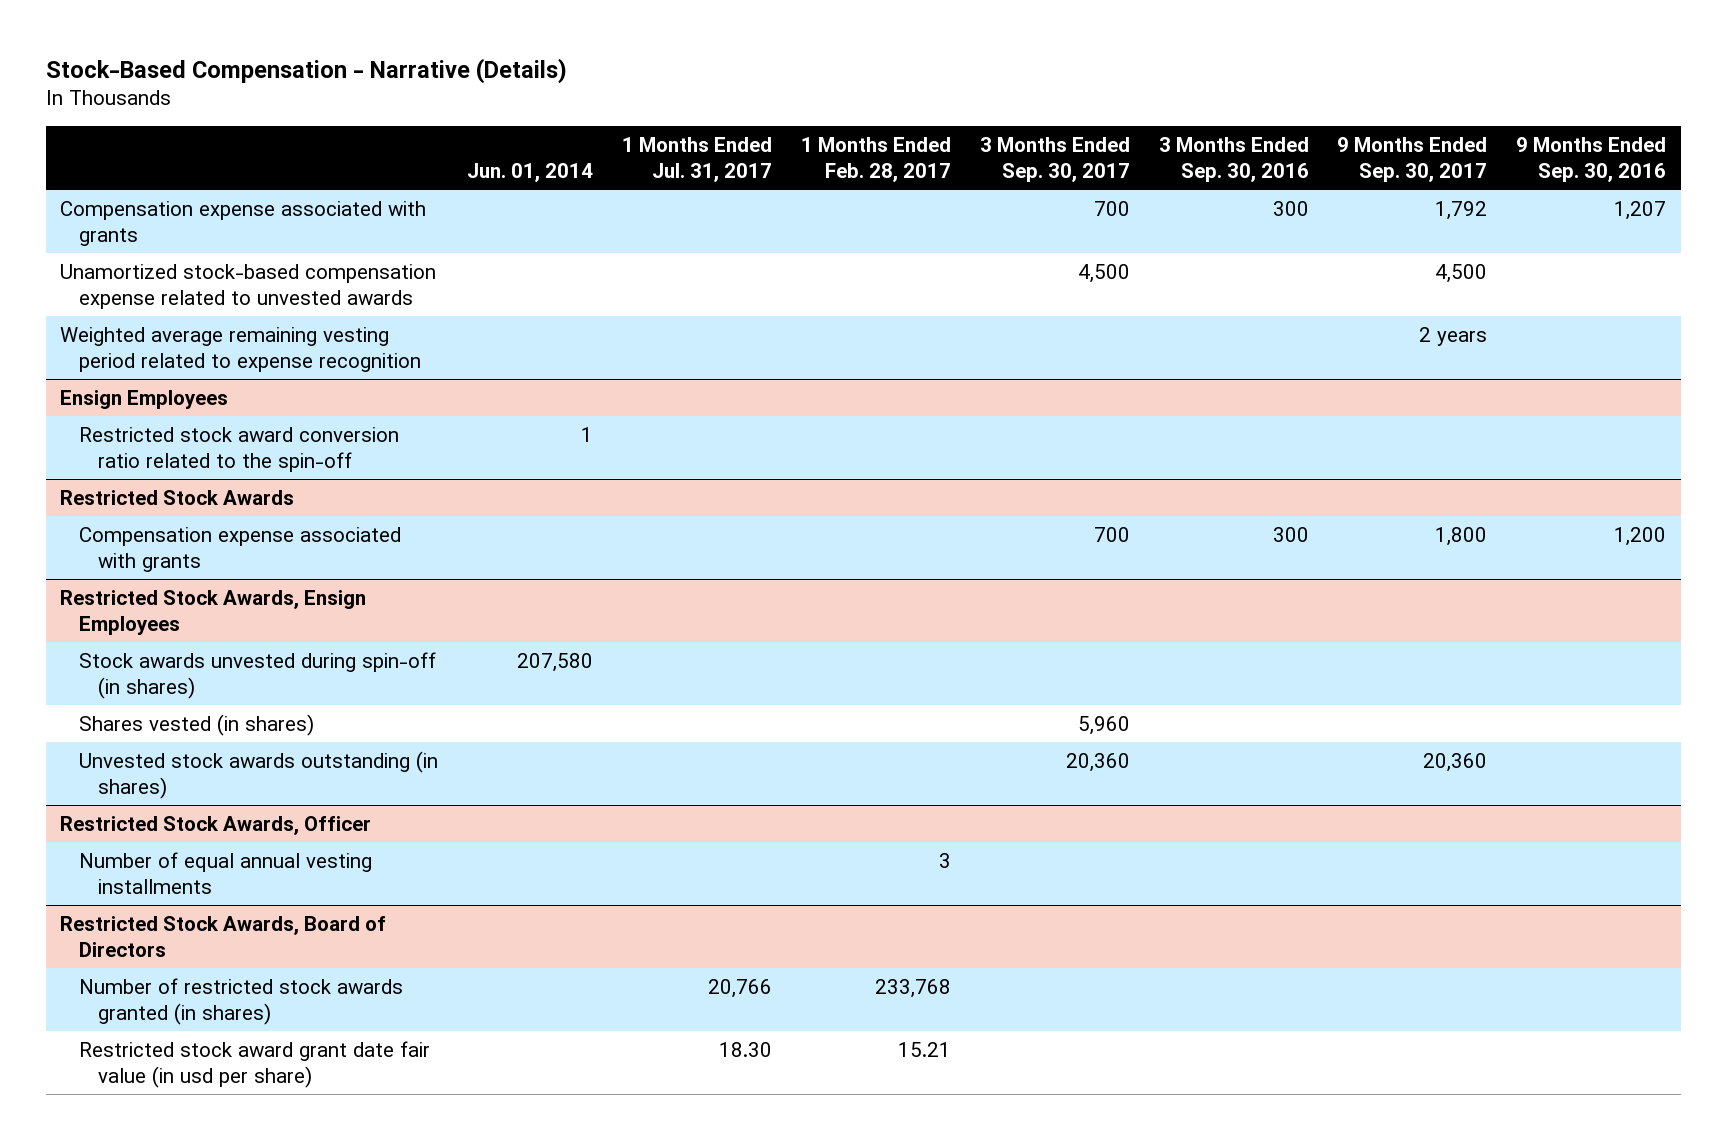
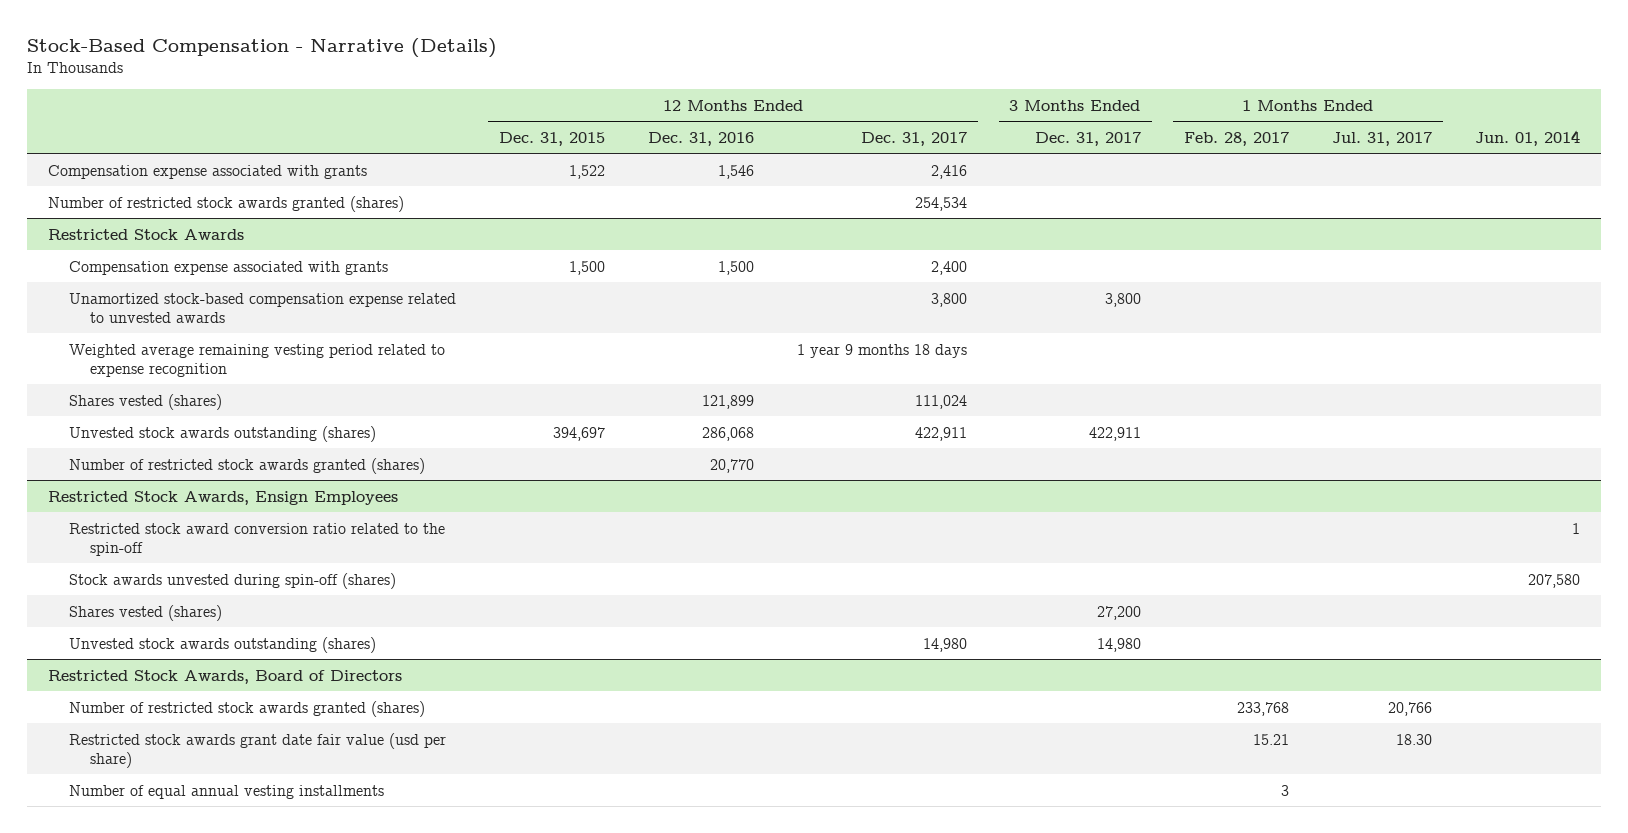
- | Jun. 01, 2014 | 1 Months Ended Jul. 31, 2017 | 1 Months Ended Feb. 28, 2017 | 3 Months Ended Sep. 30, 2017 | 3 Months Ended Sep. 30, 2016 | 9 Months Ended Sep. 30, 2017 | 9 Months Ended Sep. 30, 2016
+ | 12 Months Ended Dec. 31, 2015 | 12 Months Ended Dec. 31, 2016 | 12 Months Ended Dec. 31, 2017 | 3 Months Ended Dec. 31, 2017 | 1 Months Ended Feb. 28, 2017 | 1 Months Ended Jul. 31, 2017 | Jun. 01, 2014
- Unamortized stock-based compensation expense related to unvested awards | | | | 4,500 | | 4,500 |
- Weighted average remaining vesting period related to expense recognition | | | | | | 2 years |
- Ensign Employees
- Restricted stock award conversion ratio related to the spin-off | 1 | | | | | |
+ Number of restricted stock awards granted (shares) | | | 254,534 | | | |
@ Restricted Stock Awards
+ Unamortized stock-based compensation expense related to unvested awards | | | 3,800 | 3,800 | | |
+ Weighted average remaining vesting period related to expense recognition | | | 1 year 9 months 18 days | | | |
+ Shares vested (shares) | | 121,899 | 111,024 | | | |
+ Unvested stock awards outstanding (shares) | 394,697 | 286,068 | 422,911 | 422,911 | | |
+ Number of restricted stock awards granted (shares) | | 20,770 | | | | |
@ Restricted Stock Awards, Ensign Employees
- Stock awards unvested during spin-off (in shares) | 207,580 | | | | | |
- Shares vested (in shares) | | | | 5,960 | | |
- Unvested stock awards outstanding (in shares) | | | | 20,360 | | 20,360 |
- Restricted Stock Awards, Officer
- Number of equal annual vesting installments | | | 3 | | | |
@ Restricted Stock Awards, Ensign Employees
+ Restricted stock award conversion ratio related to the spin-off | | | | | | | 1
+ Stock awards unvested during spin-off (shares) | | | | | | | 207,580
+ Shares vested (shares) | | | | 27,200 | | |
+ Unvested stock awards outstanding (shares) | | | 14,980 | 14,980 | | |
@ Restricted Stock Awards, Board of Directors
- Number of restricted stock awards granted (in shares) | | 20,766 | 233,768 | | | |
- Restricted stock award grant date fair value (in usd per share) | | 18.30 | 15.21 | | | |
+ Number of restricted stock awards granted (shares) | | | | | 233,768 | 20,766 |
+ Restricted stock awards grant date fair value (usd per share) | | | | | 15.21 | 18.30 |
+ Number of equal annual vesting installments | | | | | 3 | |

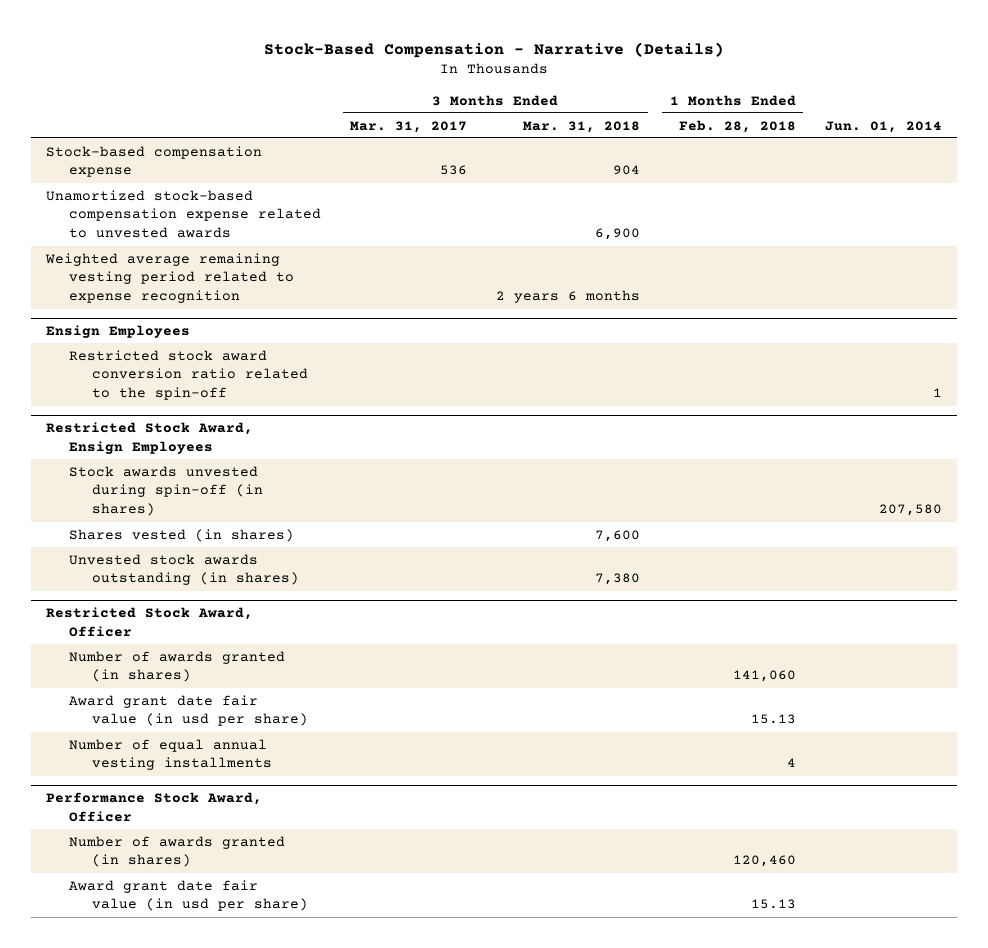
- | 12 Months Ended Dec. 31, 2015 | 12 Months Ended Dec. 31, 2016 | 12 Months Ended Dec. 31, 2017 | 3 Months Ended Dec. 31, 2017 | 1 Months Ended Feb. 28, 2017 | 1 Months Ended Jul. 31, 2017 | Jun. 01, 2014
+ | 3 Months Ended Mar. 31, 2017 | 3 Months Ended Mar. 31, 2018 | 1 Months Ended Feb. 28, 2018 | Jun. 01, 2014
- Compensation expense associated with grants | 1,522 | 1,546 | 2,416 | | | |
- Number of restricted stock awards granted (shares) | | | 254,534 | | | |
- Restricted Stock Awards
- Compensation expense associated with grants | 1,500 | 1,500 | 2,400 | | | |
- Unamortized stock-based compensation expense related to unvested awards | | | 3,800 | 3,800 | | |
- Weighted average remaining vesting period related to expense recognition | | | 1 year 9 months 18 days | | | |
- Shares vested (shares) | | 121,899 | 111,024 | | | |
- Unvested stock awards outstanding (shares) | 394,697 | 286,068 | 422,911 | 422,911 | | |
- Number of restricted stock awards granted (shares) | | 20,770 | | | | |
- Restricted Stock Awards, Ensign Employees
- Restricted stock award conversion ratio related to the spin-off | | | | | | | 1
- Stock awards unvested during spin-off (shares) | | | | | | | 207,580
- Shares vested (shares) | | | | 27,200 | | |
- Unvested stock awards outstanding (shares) | | | 14,980 | 14,980 | | |
- Restricted Stock Awards, Board of Directors
- Number of restricted stock awards granted (shares) | | | | | 233,768 | 20,766 |
- Restricted stock awards grant date fair value (usd per share) | | | | | 15.21 | 18.30 |
- Number of equal annual vesting installments | | | | | 3 | |
+ Stock-based compensation expense | 536 | 904 | |
+ Unamortized stock-based compensation expense related to unvested awards | | 6,900 | |
+ Weighted average remaining vesting period related to expense recognition | | 2 years 6 months | |
+ Ensign Employees
+ Restricted stock award conversion ratio related to the spin-off | | | | 1
+ Restricted Stock Award, Ensign Employees
+ Stock awards unvested during spin-off (in shares) | | | | 207,580
+ Shares vested (in shares) | | 7,600 | |
+ Unvested stock awards outstanding (in shares) | | 7,380 | |
+ Restricted Stock Award, Officer
+ Number of awards granted (in shares) | | | 141,060 |
+ Award grant date fair value (in usd per share) | | | 15.13 |
+ Number of equal annual vesting installments | | | 4 |
+ Performance Stock Award, Officer
+ Number of awards granted (in shares) | | | 120,460 |
+ Award grant date fair value (in usd per share) | | | 15.13 |

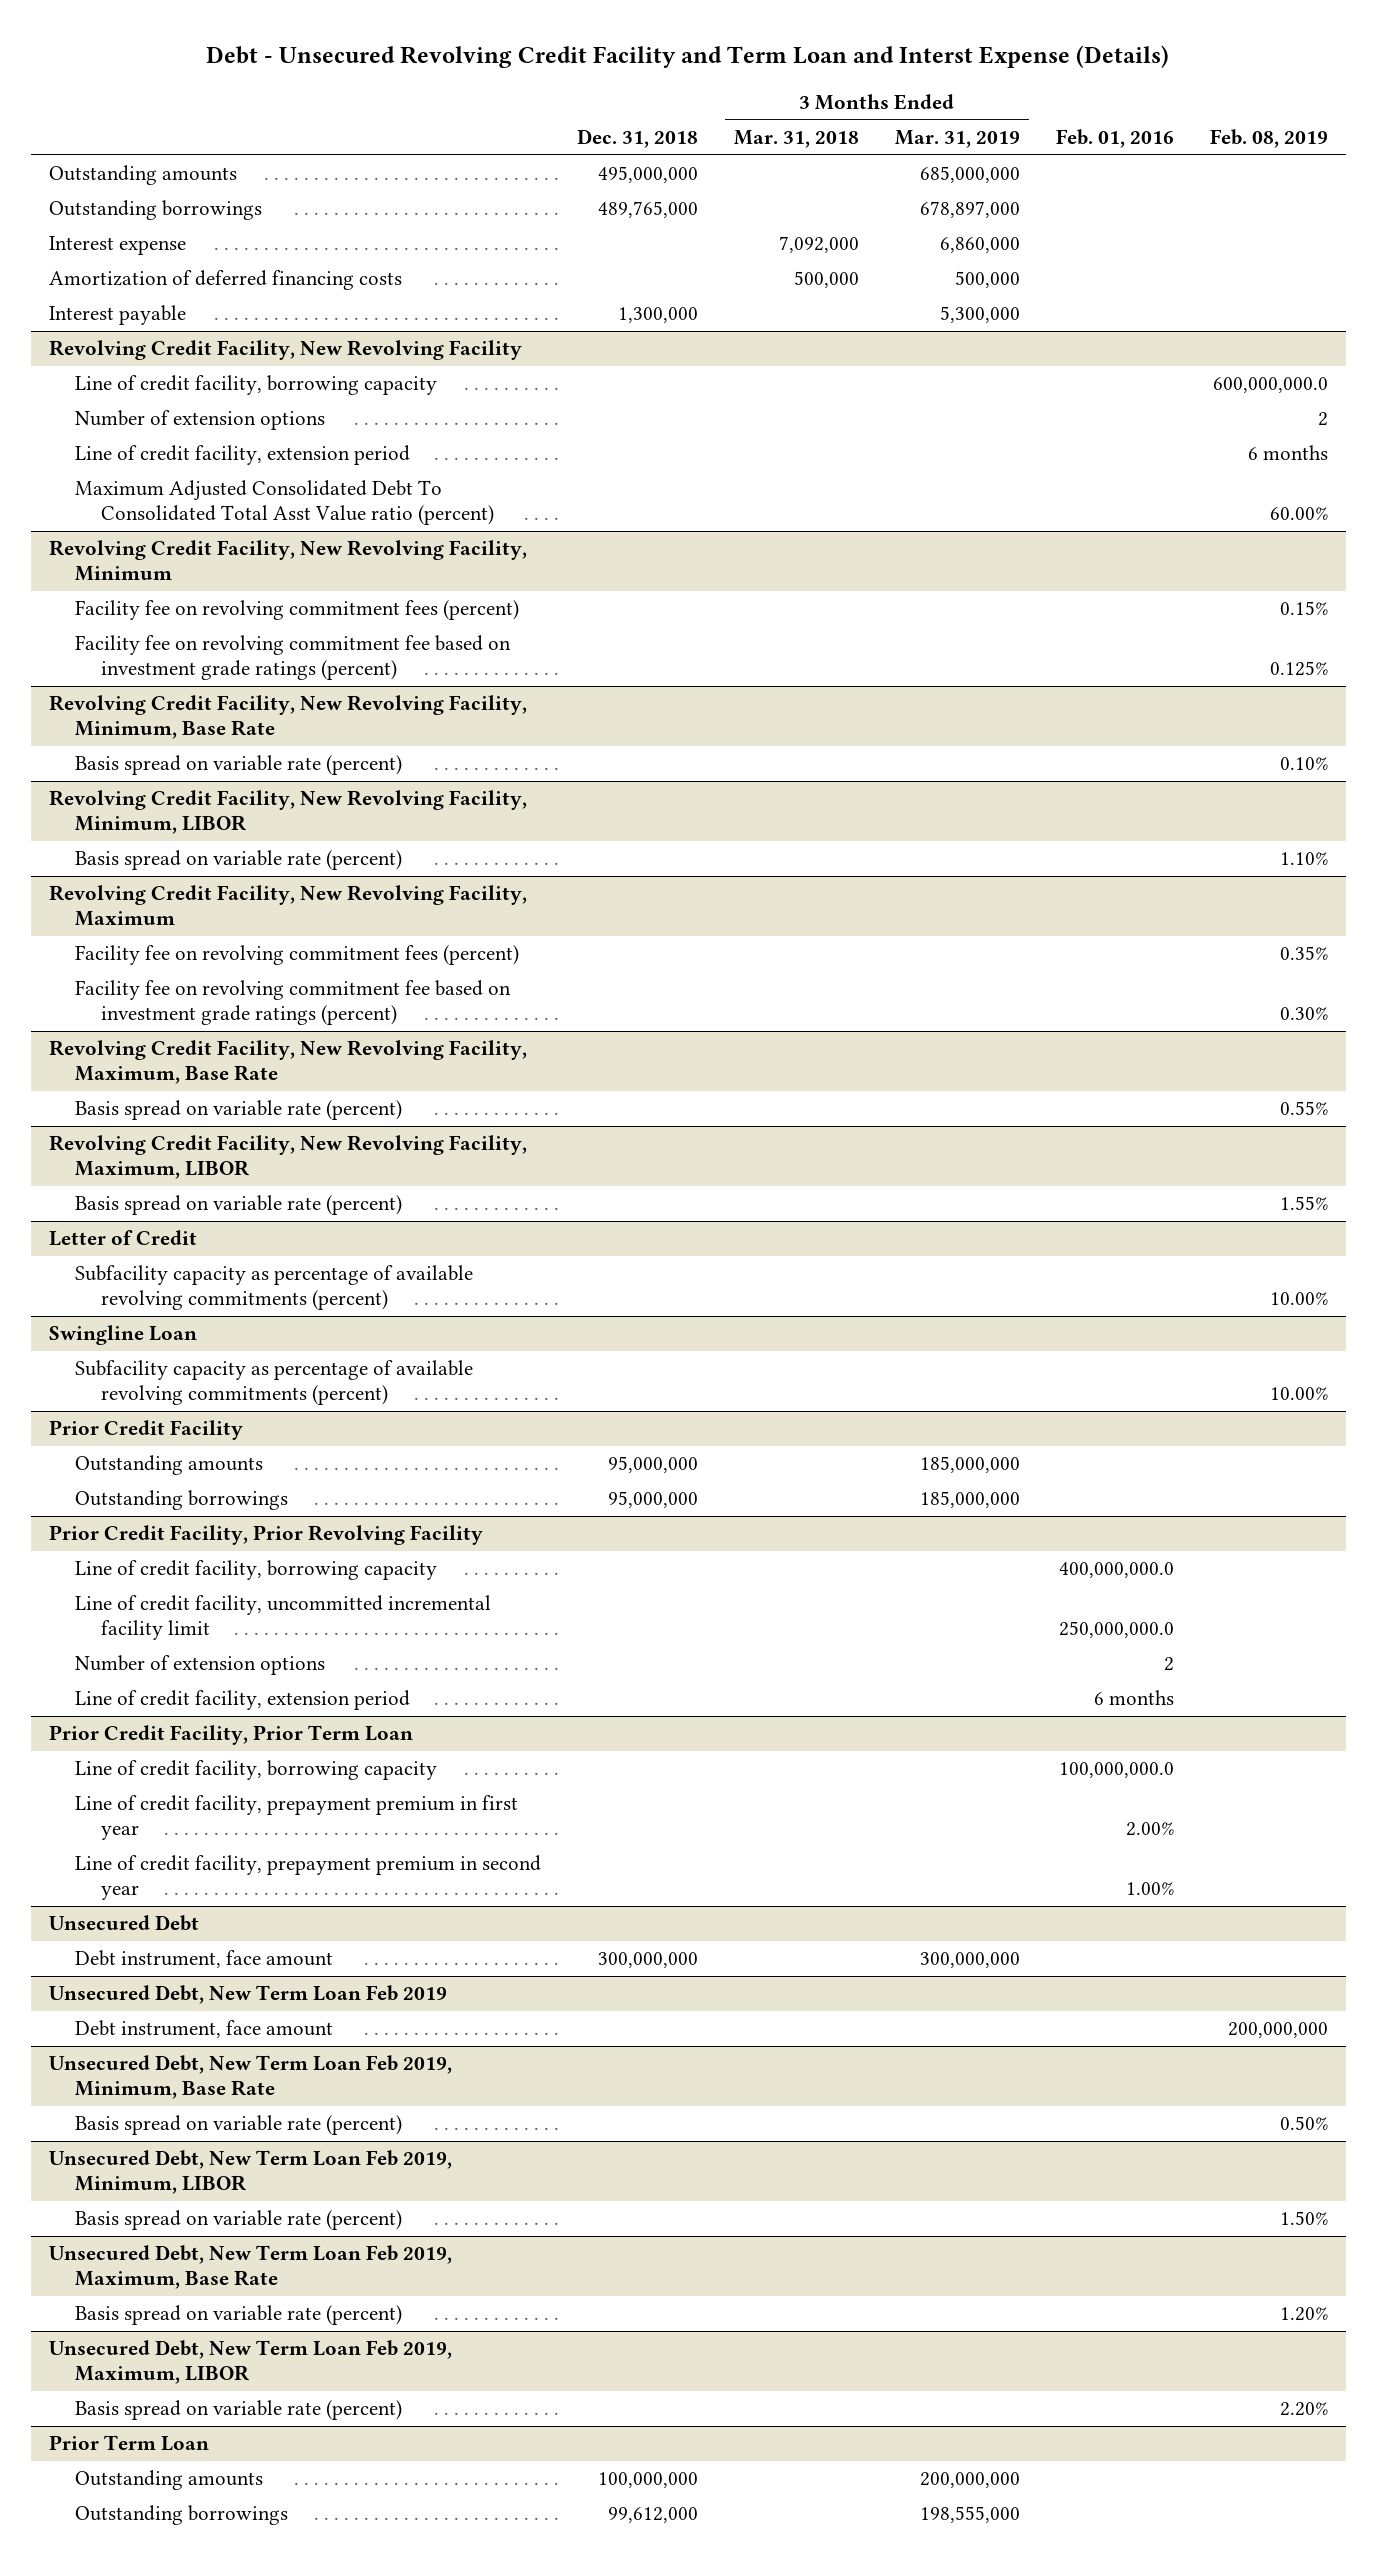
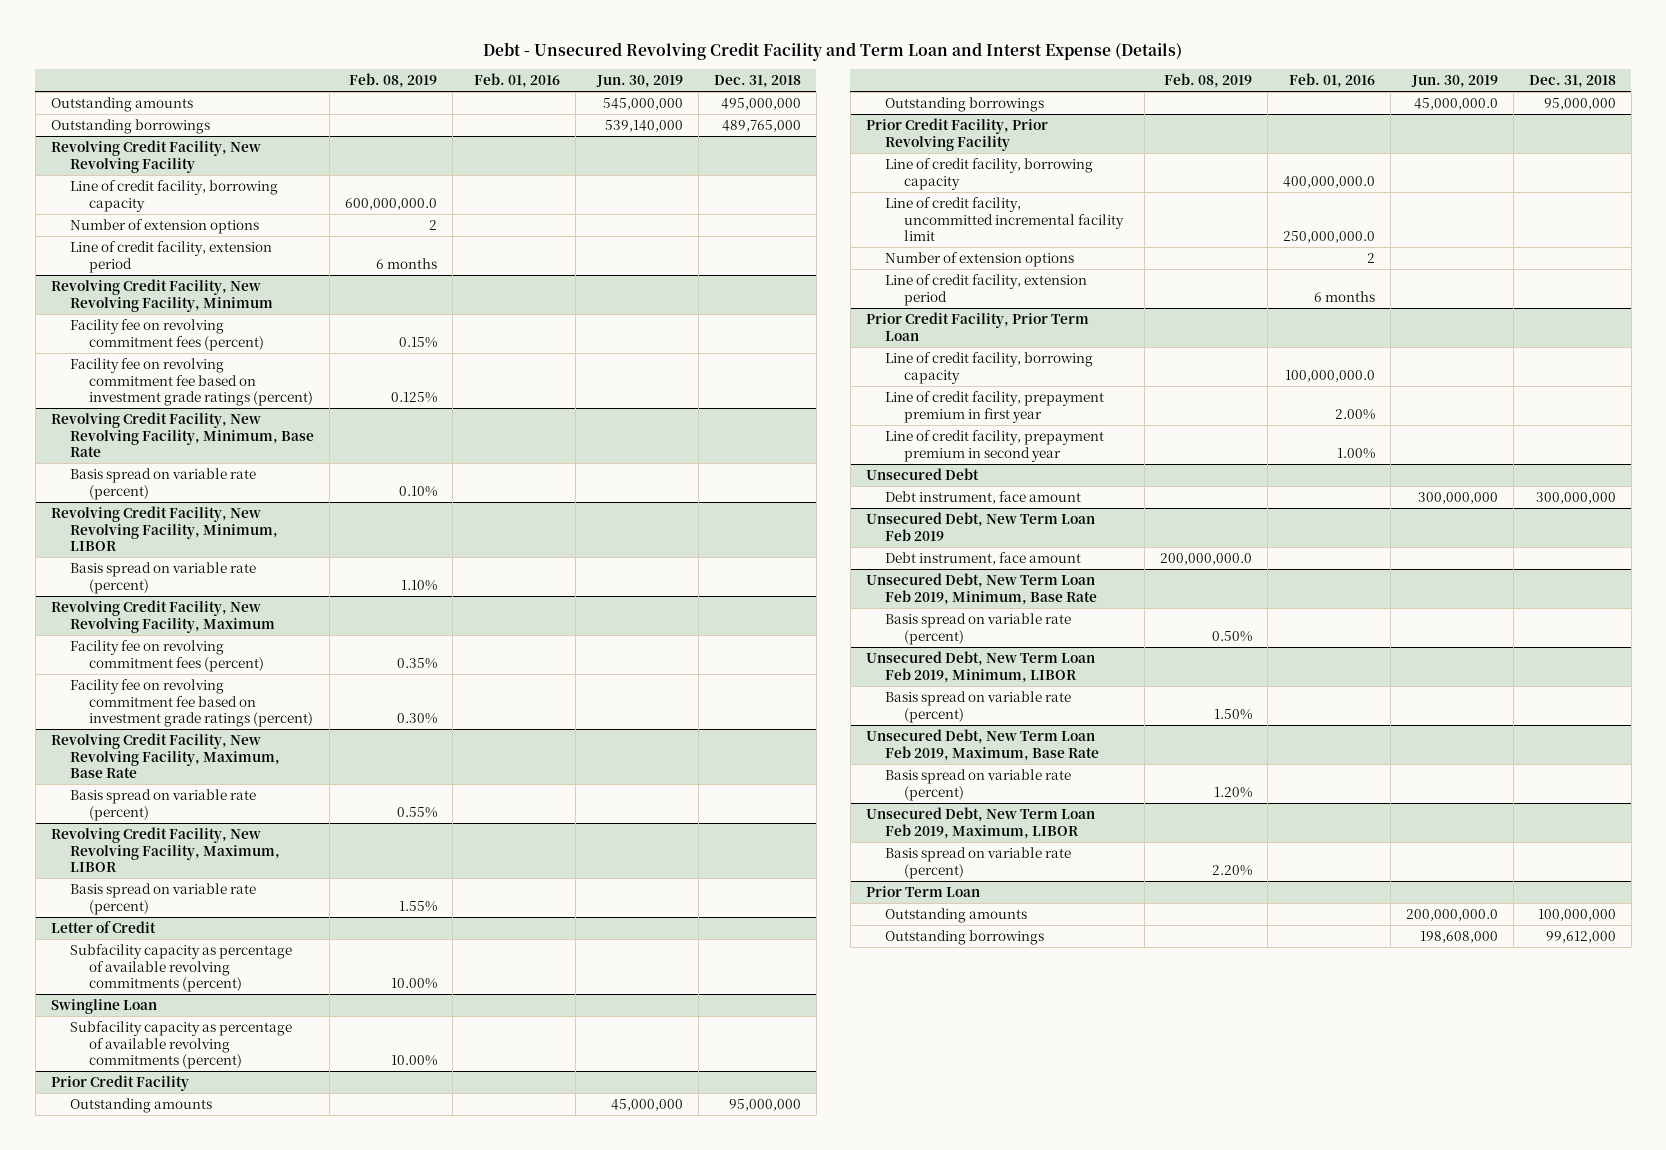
- | Dec. 31, 2018 | 3 Months Ended Mar. 31, 2018 | 3 Months Ended Mar. 31, 2019 | Feb. 01, 2016 | Feb. 08, 2019
+ | Feb. 08, 2019 | Feb. 01, 2016 | Jun. 30, 2019 | Dec. 31, 2018
- Interest expense | | 7,092,000 | 6,860,000 | |
- Amortization of deferred financing costs | | 500,000 | 500,000 | |
- Interest payable | 1,300,000 | | 5,300,000 | |
@ Revolving Credit Facility, New Revolving Facility
- Maximum Adjusted Consolidated Debt To Consolidated Total Asst Value ratio (percent) | | | | | 60.00%
@ Unsecured Debt, New Term Loan Feb 2019
- Debt instrument, face amount | | | | | 200,000,000
+ Debt instrument, face amount | 200,000,000.0 | | |

